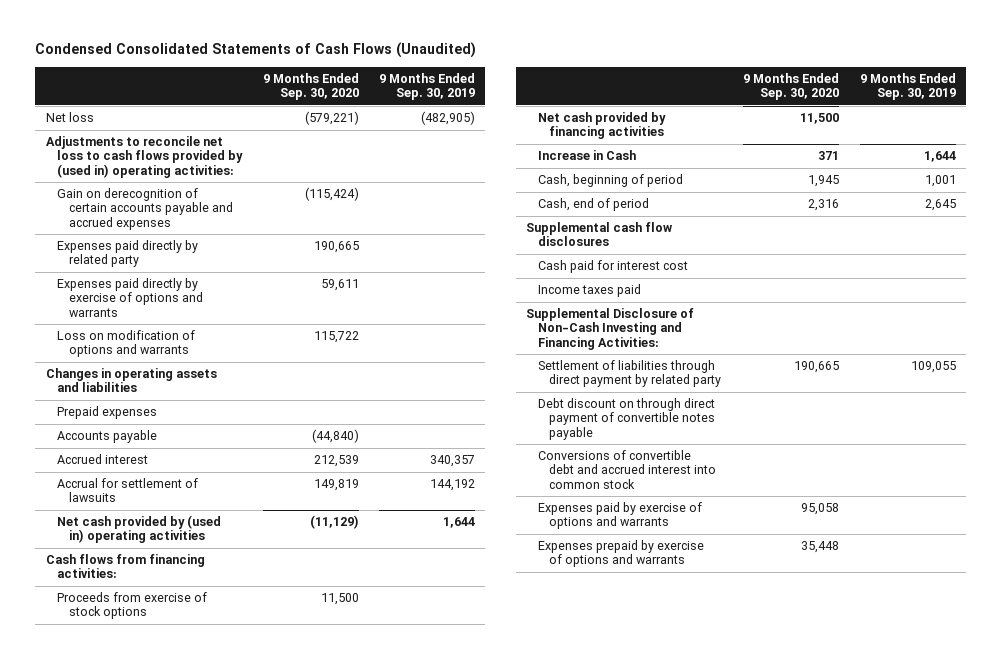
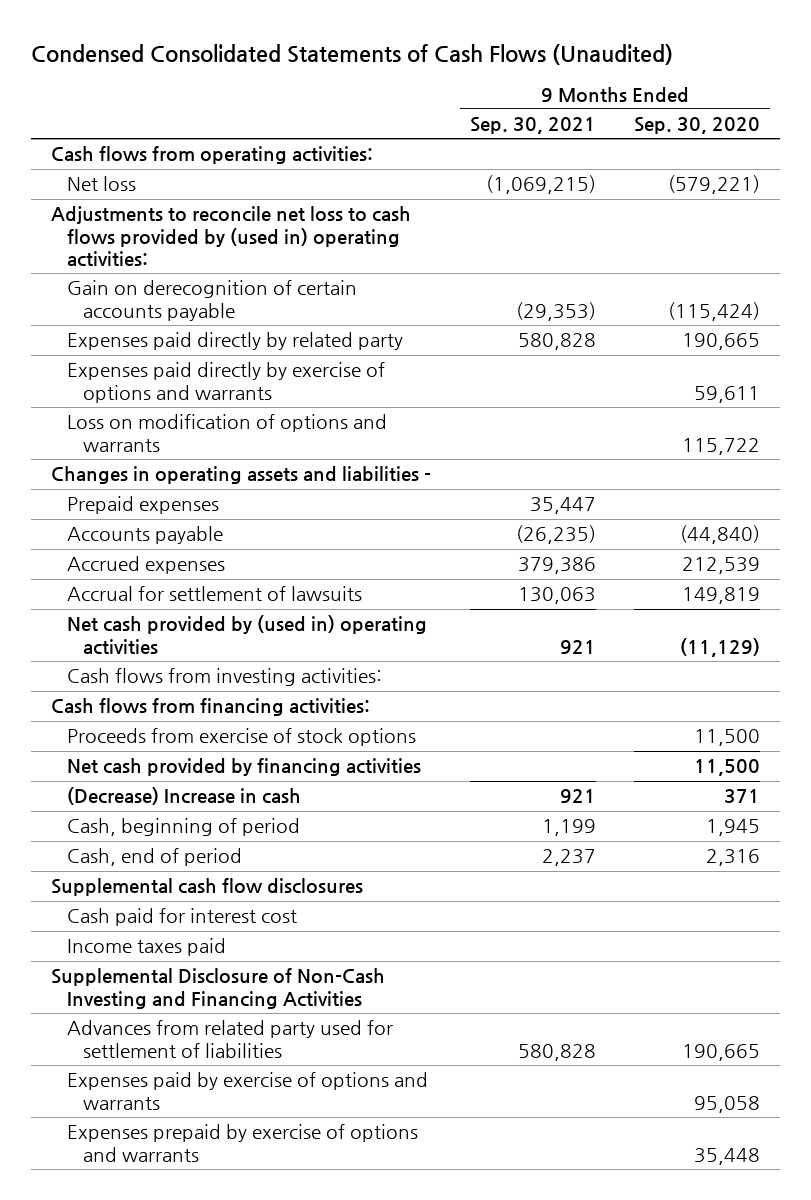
- | 9 Months Ended Sep. 30, 2020 | 9 Months Ended Sep. 30, 2019
+ | 9 Months Ended Sep. 30, 2021 | 9 Months Ended Sep. 30, 2020
+ Cash flows from operating activities:
- Gain on derecognition of certain accounts payable and accrued expenses | (115,424) |
+ Gain on derecognition of certain accounts payable | (29,353) | (115,424)
- Changes in operating assets and liabilities
+ Changes in operating assets and liabilities -
- Accrued interest | 212,539 | 340,357
+ Accrued expenses | 379,386 | 212,539
+ Cash flows from investing activities:
- Increase in Cash | 371 | 1,644
+ (Decrease) Increase in cash | 921 | 371
- Supplemental Disclosure of Non-Cash Investing and Financing Activities:
- Settlement of liabilities through direct payment by related party | 190,665 | 109,055
- Debt discount on through direct payment of convertible notes payable
- Conversions of convertible debt and accrued interest into common stock
+ Supplemental Disclosure of Non-Cash Investing and Financing Activities
+ Advances from related party used for settlement of liabilities | 580,828 | 190,665

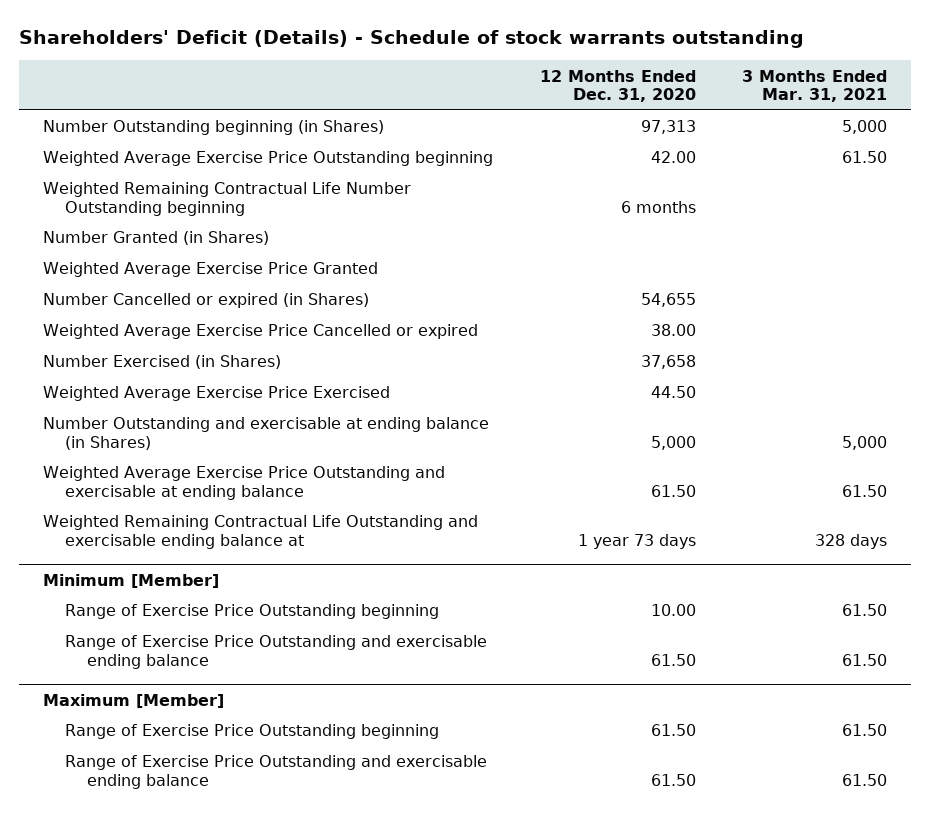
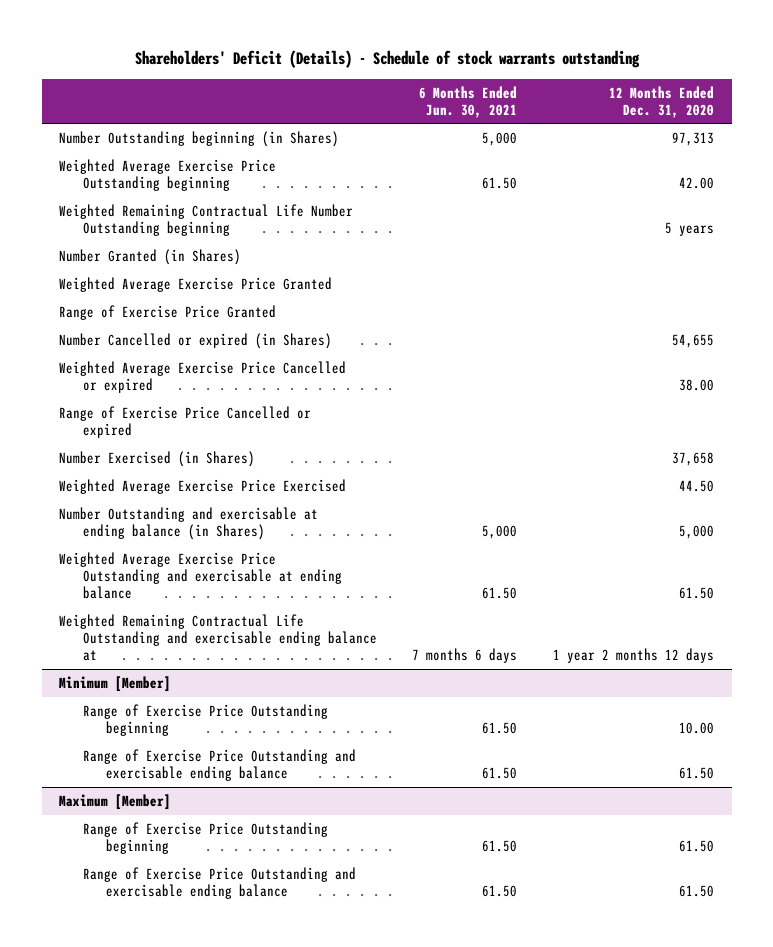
- | 12 Months Ended Dec. 31, 2020 | 3 Months Ended Mar. 31, 2021
+ | 6 Months Ended Jun. 30, 2021 | 12 Months Ended Dec. 31, 2020
- Weighted Remaining Contractual Life Number Outstanding beginning | 6 months |
+ Weighted Remaining Contractual Life Number Outstanding beginning | | 5 years
+ Range of Exercise Price Granted
+ Range of Exercise Price Cancelled or expired
- Weighted Remaining Contractual Life Outstanding and exercisable ending balance at | 1 year 73 days | 328 days
+ Weighted Remaining Contractual Life Outstanding and exercisable ending balance at | 7 months 6 days | 1 year 2 months 12 days

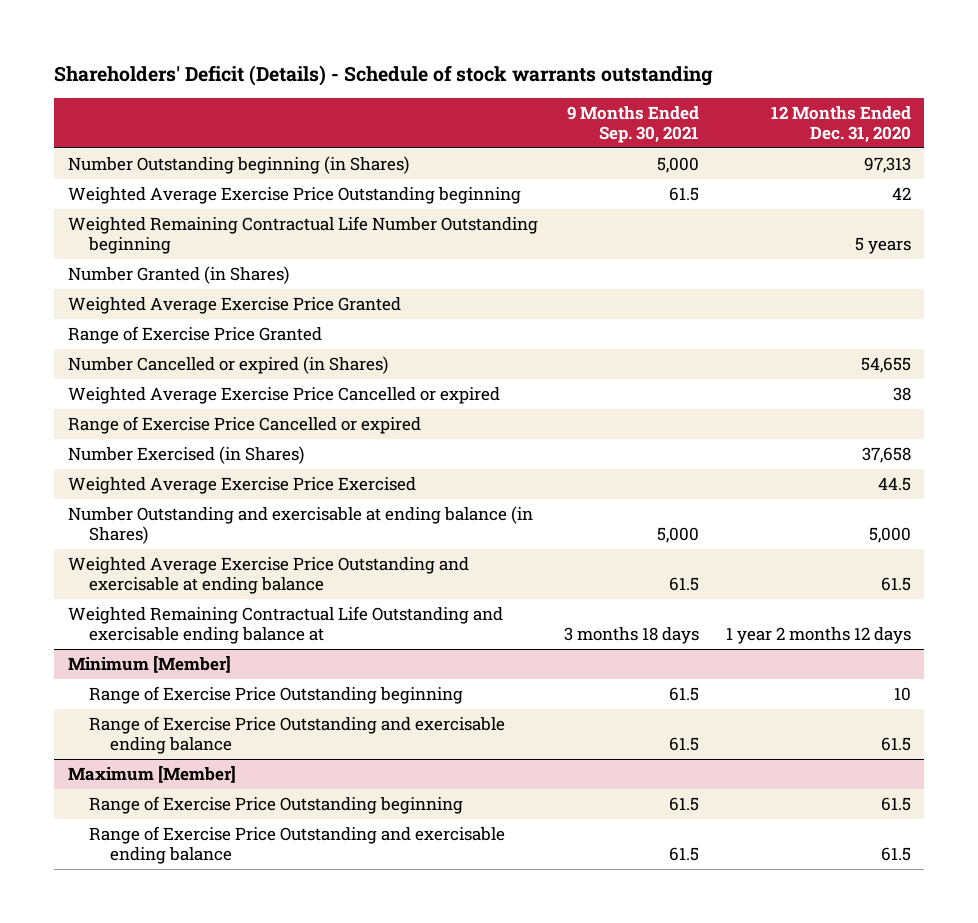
- | 6 Months Ended Jun. 30, 2021 | 12 Months Ended Dec. 31, 2020
+ | 9 Months Ended Sep. 30, 2021 | 12 Months Ended Dec. 31, 2020
- Weighted Average Exercise Price Outstanding beginning | 61.50 | 42.00
+ Weighted Average Exercise Price Outstanding beginning | 61.5 | 42
- Weighted Average Exercise Price Cancelled or expired | | 38.00
+ Weighted Average Exercise Price Cancelled or expired | | 38
- Weighted Average Exercise Price Exercised | | 44.50
+ Weighted Average Exercise Price Exercised | | 44.5
- Weighted Average Exercise Price Outstanding and exercisable at ending balance | 61.50 | 61.50
+ Weighted Average Exercise Price Outstanding and exercisable at ending balance | 61.5 | 61.5
@ Minimum [Member]
- Range of Exercise Price Outstanding beginning | 61.50 | 10.00
- Range of Exercise Price Outstanding and exercisable ending balance | 61.50 | 61.50
+ Range of Exercise Price Outstanding beginning | 61.5 | 10
+ Range of Exercise Price Outstanding and exercisable ending balance | 61.5 | 61.5
@ Maximum [Member]
- Range of Exercise Price Outstanding beginning | 61.50 | 61.50
- Range of Exercise Price Outstanding and exercisable ending balance | 61.50 | 61.50
+ Range of Exercise Price Outstanding beginning | 61.5 | 61.5
+ Range of Exercise Price Outstanding and exercisable ending balance | 61.5 | 61.5

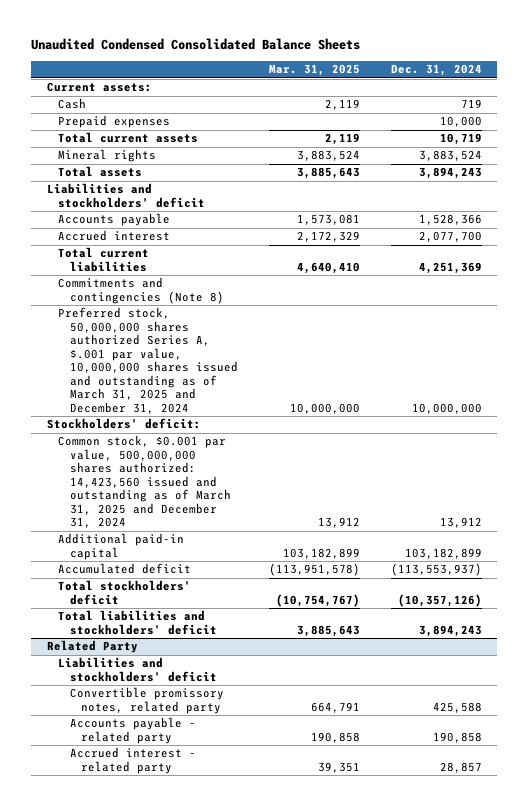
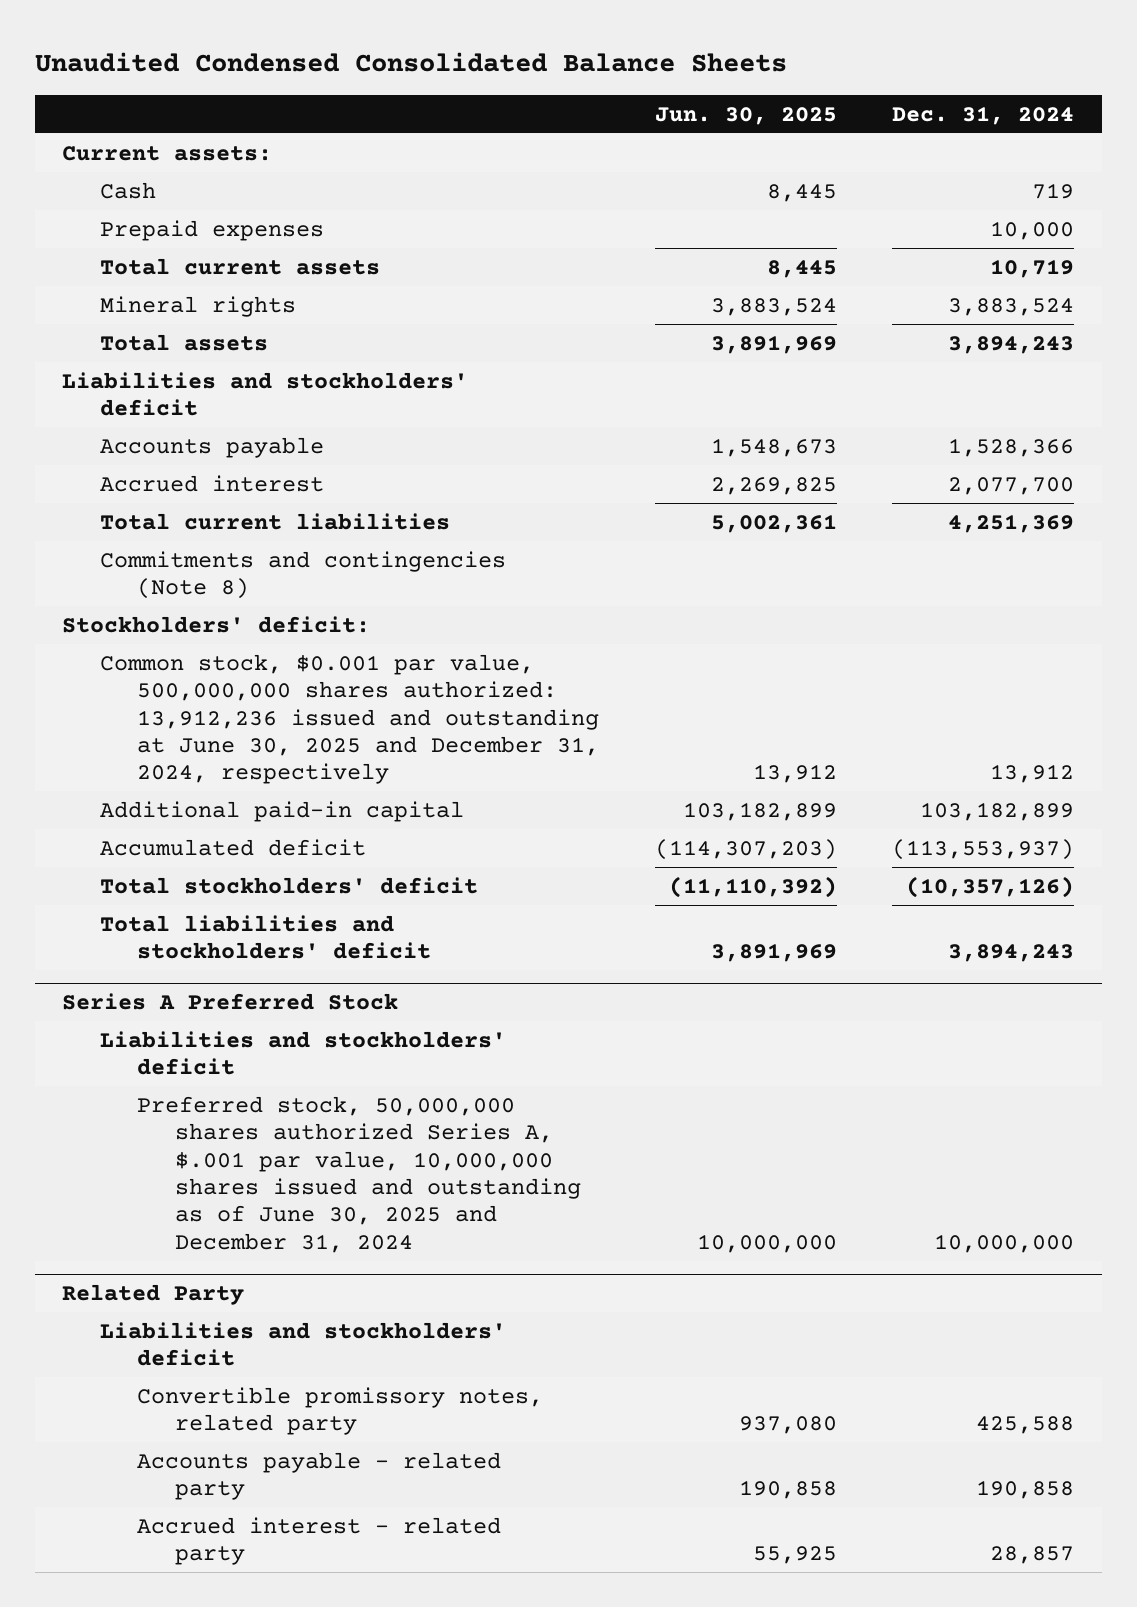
- | Mar. 31, 2025 | Dec. 31, 2024
+ | Jun. 30, 2025 | Dec. 31, 2024
- Preferred stock, 50,000,000 shares authorized Series A, $.001 par value, 10,000,000 shares issued and outstanding as of March 31, 2025 and December 31, 2024 | 10,000,000 | 10,000,000
- Common stock, $0.001 par value, 500,000,000 shares authorized: 14,423,560 issued and outstanding as of March 31, 2025 and December 31, 2024 | 13,912 | 13,912
+ Common stock, $0.001 par value, 500,000,000 shares authorized: 13,912,236 issued and outstanding at June 30, 2025 and December 31, 2024, respectively | 13,912 | 13,912
+ Series A Preferred Stock
+ Liabilities and stockholders' deficit
+ Preferred stock, 50,000,000 shares authorized Series A, $.001 par value, 10,000,000 shares issued and outstanding as of June 30, 2025 and December 31, 2024 | 10,000,000 | 10,000,000

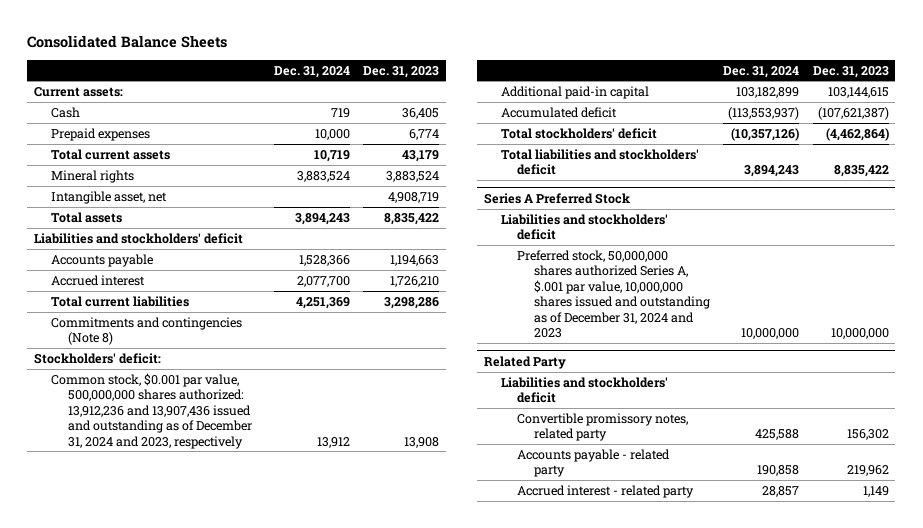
- Unaudited Condensed Consolidated Balance Sheets
+ Consolidated Balance Sheets
- | Jun. 30, 2025 | Dec. 31, 2024
+ | Dec. 31, 2024 | Dec. 31, 2023
+ Intangible asset, net | | 4,908,719
- Common stock, $0.001 par value, 500,000,000 shares authorized: 13,912,236 issued and outstanding at June 30, 2025 and December 31, 2024, respectively | 13,912 | 13,912
+ Common stock, $0.001 par value, 500,000,000 shares authorized: 13,912,236 and 13,907,436 issued and outstanding as of December 31, 2024 and 2023, respectively | 13,912 | 13,908
@ Series A Preferred Stock
- Preferred stock, 50,000,000 shares authorized Series A, $.001 par value, 10,000,000 shares issued and outstanding as of June 30, 2025 and December 31, 2024 | 10,000,000 | 10,000,000
+ Preferred stock, 50,000,000 shares authorized Series A, $.001 par value, 10,000,000 shares issued and outstanding as of December 31, 2024 and 2023 | 10,000,000 | 10,000,000

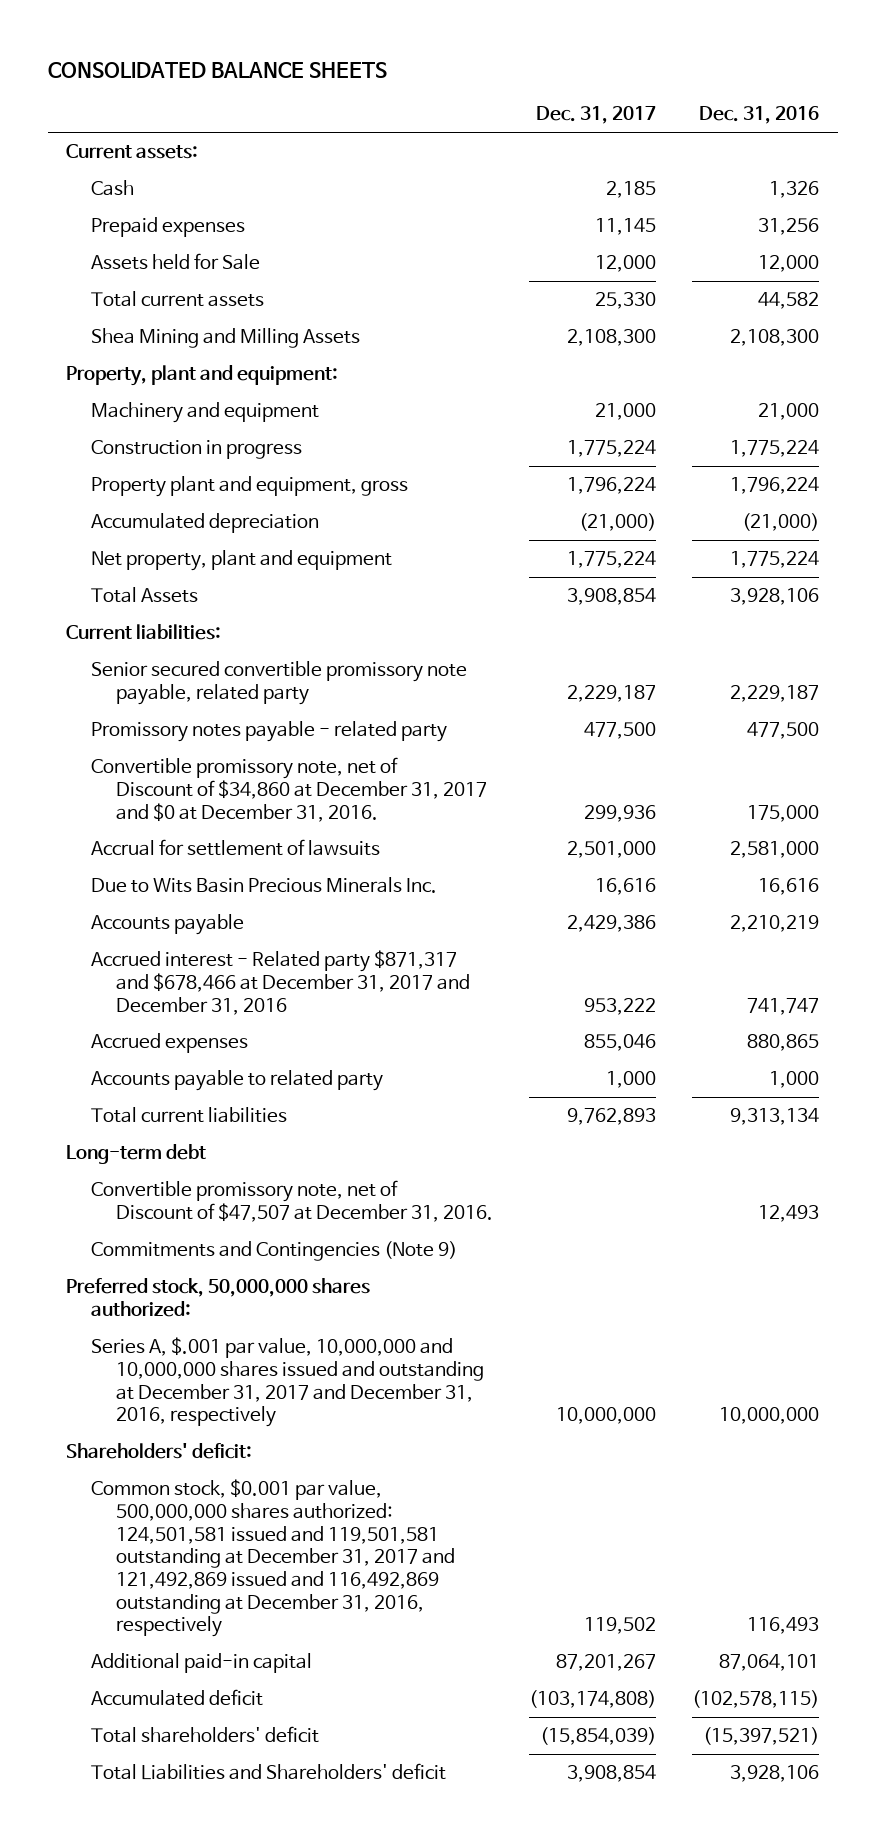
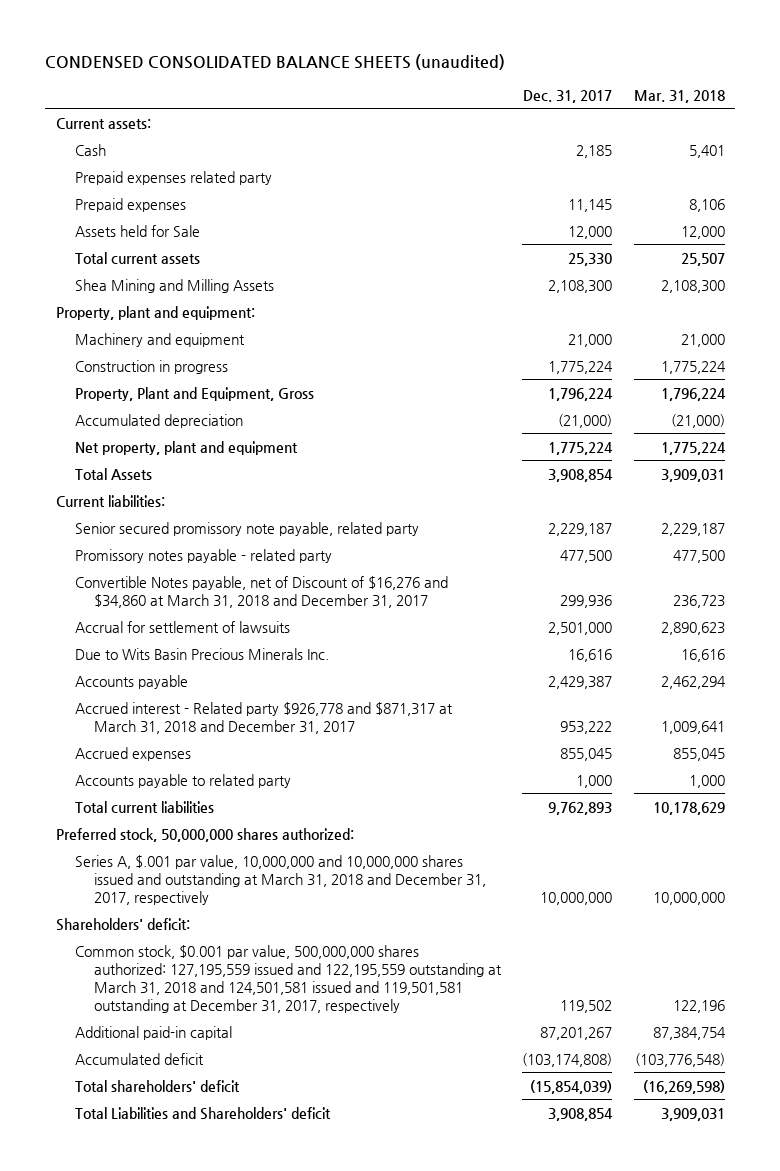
- CONSOLIDATED BALANCE SHEETS
+ CONDENSED CONSOLIDATED BALANCE SHEETS (unaudited)
- | Dec. 31, 2017 | Dec. 31, 2016
+ | Dec. 31, 2017 | Mar. 31, 2018
+ Prepaid expenses related party
- Property plant and equipment, gross | 1,796,224 | 1,796,224
+ Property, Plant and Equipment, Gross | 1,796,224 | 1,796,224
- Senior secured convertible promissory note payable, related party | 2,229,187 | 2,229,187
+ Senior secured promissory note payable, related party | 2,229,187 | 2,229,187
- Convertible promissory note, net of Discount of $34,860 at December 31, 2017 and $0 at December 31, 2016. | 299,936 | 175,000
+ Convertible Notes payable, net of Discount of $16,276 and $34,860 at March 31, 2018 and December 31, 2017 | 299,936 | 236,723
- Accounts payable | 2,429,386 | 2,210,219
- Accrued interest - Related party $871,317 and $678,466 at December 31, 2017 and December 31, 2016 | 953,222 | 741,747
- Accrued expenses | 855,046 | 880,865
+ Accounts payable | 2,429,387 | 2,462,294
+ Accrued interest - Related party $926,778 and $871,317 at March 31, 2018 and December 31, 2017 | 953,222 | 1,009,641
+ Accrued expenses | 855,045 | 855,045
- Long-term debt
- Convertible promissory note, net of Discount of $47,507 at December 31, 2016. | | 12,493
- Commitments and Contingencies (Note 9)
- Series A, $.001 par value, 10,000,000 and 10,000,000 shares issued and outstanding at December 31, 2017 and December 31, 2016, respectively | 10,000,000 | 10,000,000
+ Series A, $.001 par value, 10,000,000 and 10,000,000 shares issued and outstanding at March 31, 2018 and December 31, 2017, respectively | 10,000,000 | 10,000,000
- Common stock, $0.001 par value, 500,000,000 shares authorized: 124,501,581 issued and 119,501,581 outstanding at December 31, 2017 and 121,492,869 issued and 116,492,869 outstanding at December 31, 2016, respectively | 119,502 | 116,493
+ Common stock, $0.001 par value, 500,000,000 shares authorized: 127,195,559 issued and 122,195,559 outstanding at March 31, 2018 and 124,501,581 issued and 119,501,581 outstanding at December 31, 2017, respectively | 119,502 | 122,196

